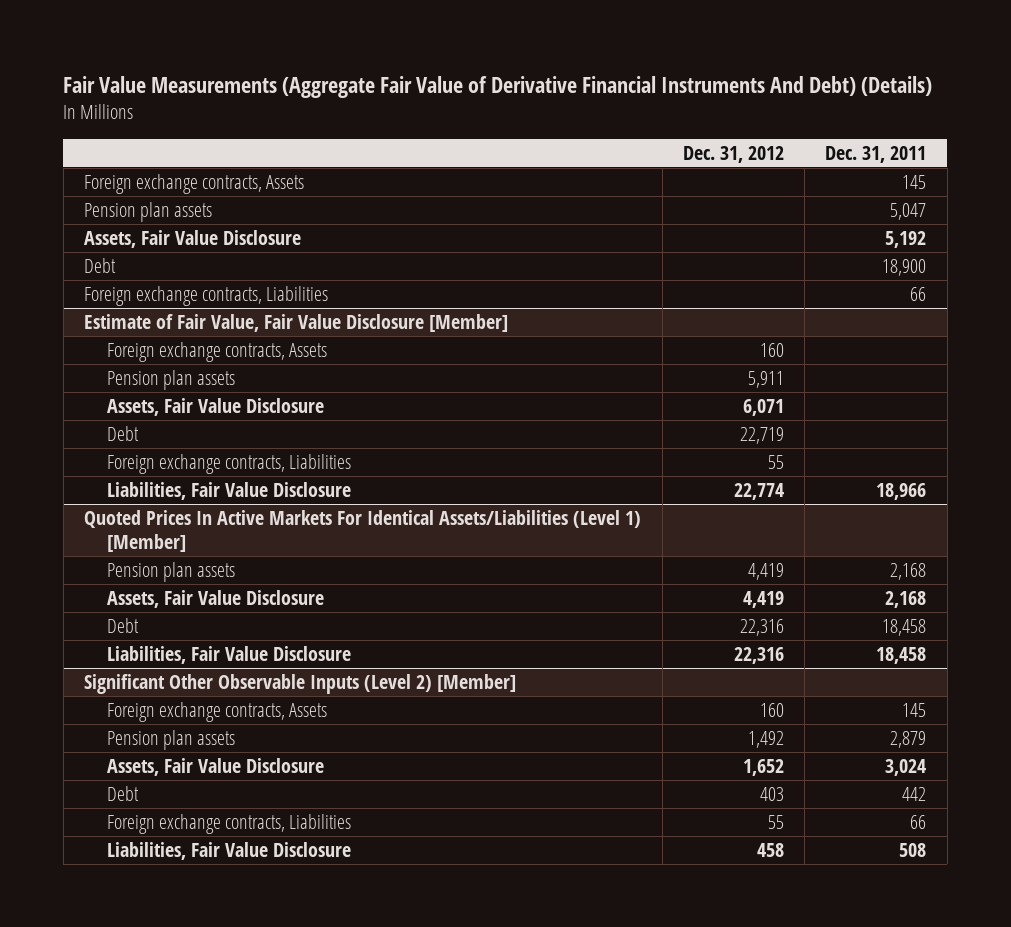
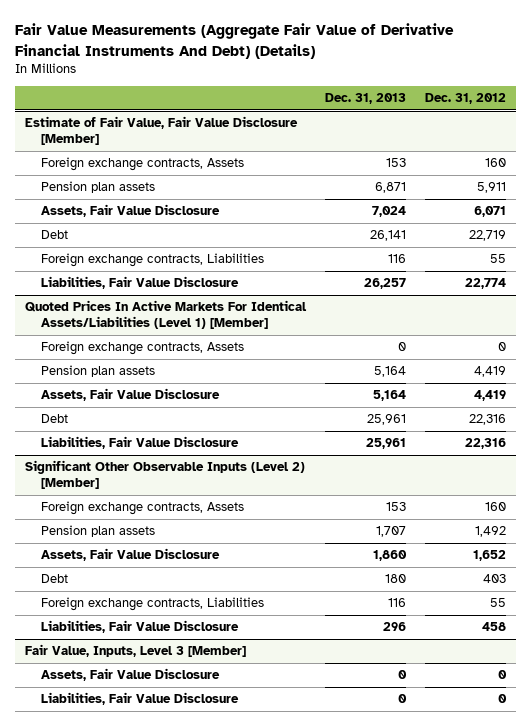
- | Dec. 31, 2012 | Dec. 31, 2011
+ | Dec. 31, 2013 | Dec. 31, 2012
- Foreign exchange contracts, Assets | | 145
- Pension plan assets | | 5,047
- Assets, Fair Value Disclosure | | 5,192
- Debt | | 18,900
- Foreign exchange contracts, Liabilities | | 66
@ Quoted Prices In Active Markets For Identical Assets/Liabilities (Level 1) [Member]
+ Foreign exchange contracts, Assets | 0 | 0
+ Fair Value, Inputs, Level 3 [Member]
+ Assets, Fair Value Disclosure | 0 | 0
+ Liabilities, Fair Value Disclosure | 0 | 0

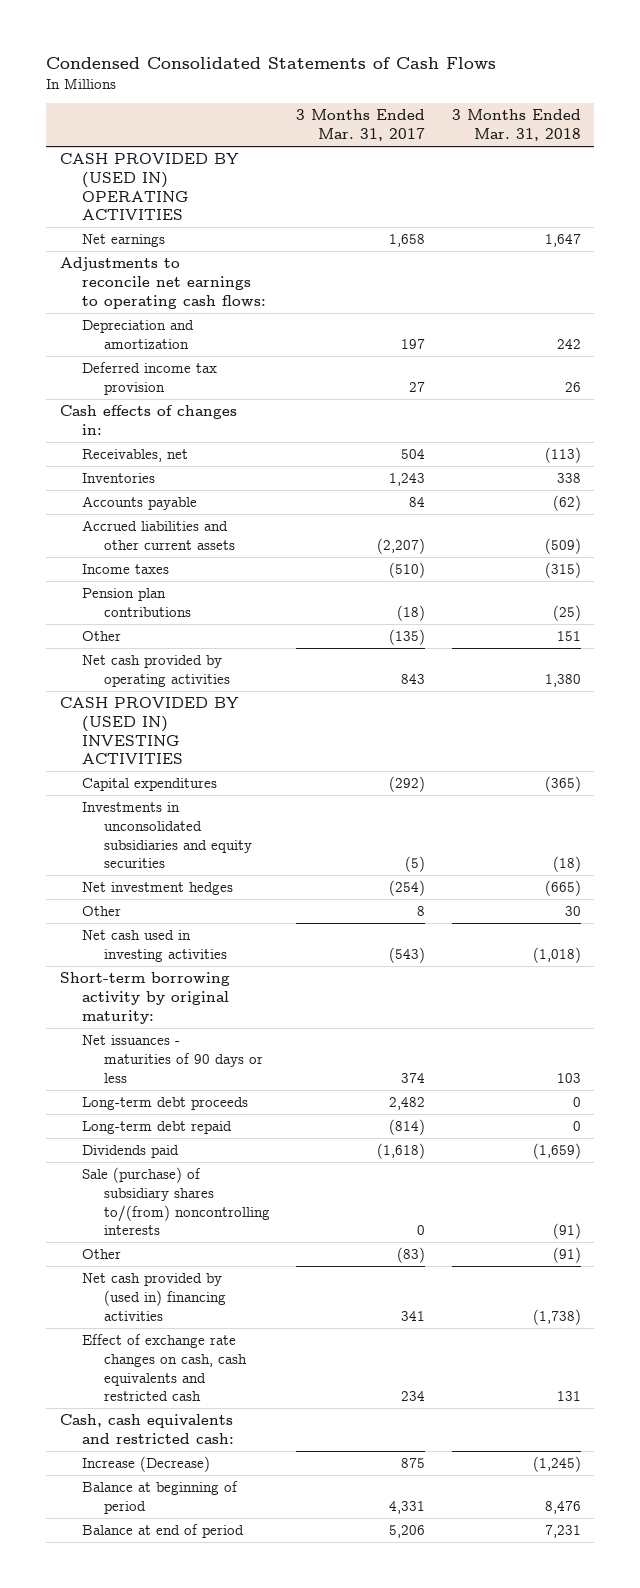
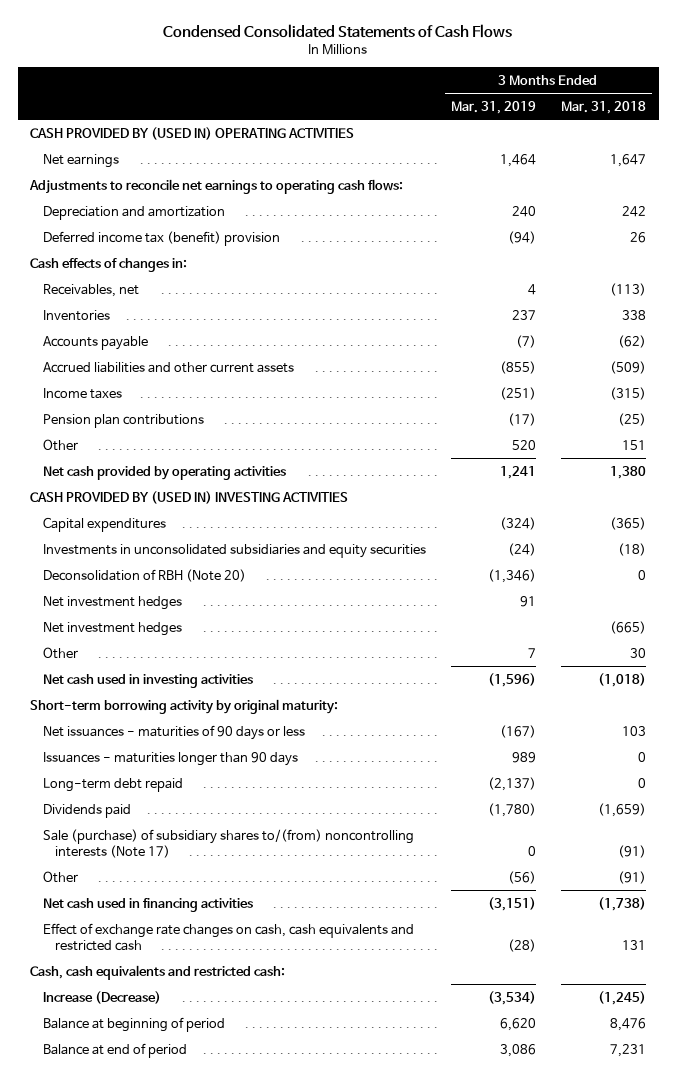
- | 3 Months Ended Mar. 31, 2017 | 3 Months Ended Mar. 31, 2018
+ | 3 Months Ended Mar. 31, 2019 | 3 Months Ended Mar. 31, 2018
- Deferred income tax provision | 27 | 26
+ Deferred income tax (benefit) provision | (94) | 26
+ Deconsolidation of RBH (Note 20) | (1,346) | 0
+ Net investment hedges | 91 |
- Long-term debt proceeds | 2,482 | 0
+ Issuances - maturities longer than 90 days | 989 | 0
- Sale (purchase) of subsidiary shares to/(from) noncontrolling interests | 0 | (91)
+ Sale (purchase) of subsidiary shares to/(from) noncontrolling interests (Note 17) | 0 | (91)
- Net cash provided by (used in) financing activities | 341 | (1,738)
+ Net cash used in financing activities | (3,151) | (1,738)

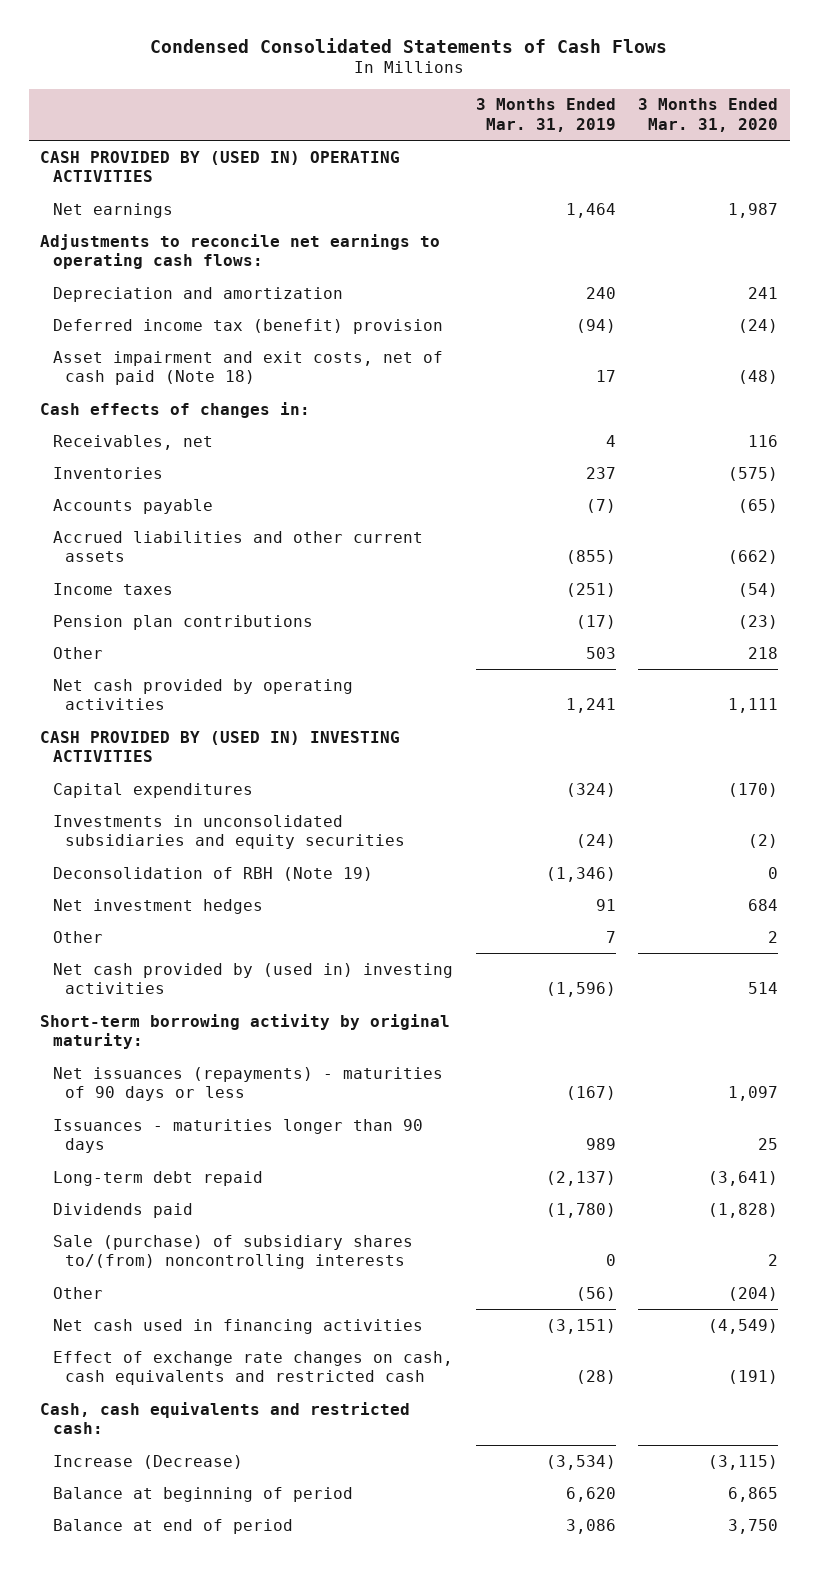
- | 3 Months Ended Mar. 31, 2019 | 3 Months Ended Mar. 31, 2018
+ | 3 Months Ended Mar. 31, 2019 | 3 Months Ended Mar. 31, 2020
+ Asset impairment and exit costs, net of cash paid (Note 18) | 17 | (48)
- Other | 520 | 151
+ Other | 503 | 218
- Deconsolidation of RBH (Note 20) | (1,346) | 0
+ Deconsolidation of RBH (Note 19) | (1,346) | 0
- Net investment hedges | | (665)
- Net cash used in investing activities | (1,596) | (1,018)
+ Net cash provided by (used in) investing activities | (1,596) | 514
- Net issuances - maturities of 90 days or less | (167) | 103
+ Net issuances (repayments) - maturities of 90 days or less | (167) | 1,097
- Sale (purchase) of subsidiary shares to/(from) noncontrolling interests (Note 17) | 0 | (91)
+ Sale (purchase) of subsidiary shares to/(from) noncontrolling interests | 0 | 2

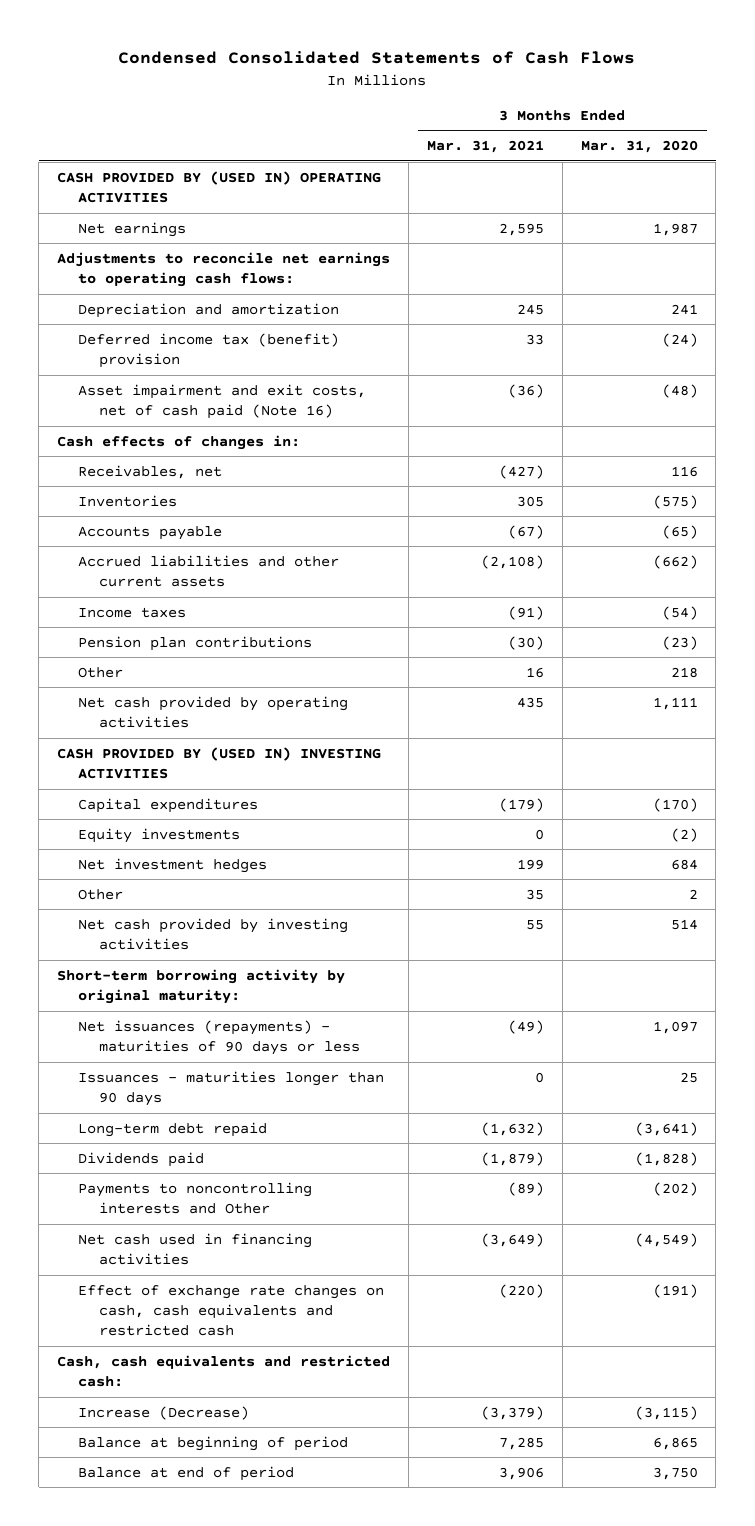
- | 3 Months Ended Mar. 31, 2019 | 3 Months Ended Mar. 31, 2020
+ | 3 Months Ended Mar. 31, 2021 | 3 Months Ended Mar. 31, 2020
- Asset impairment and exit costs, net of cash paid (Note 18) | 17 | (48)
+ Asset impairment and exit costs, net of cash paid (Note 16) | (36) | (48)
- Investments in unconsolidated subsidiaries and equity securities | (24) | (2)
- Deconsolidation of RBH (Note 19) | (1,346) | 0
+ Equity investments | 0 | (2)
- Net cash provided by (used in) investing activities | (1,596) | 514
+ Net cash provided by investing activities | 55 | 514
- Sale (purchase) of subsidiary shares to/(from) noncontrolling interests | 0 | 2
- Other | (56) | (204)
+ Payments to noncontrolling interests and Other | (89) | (202)

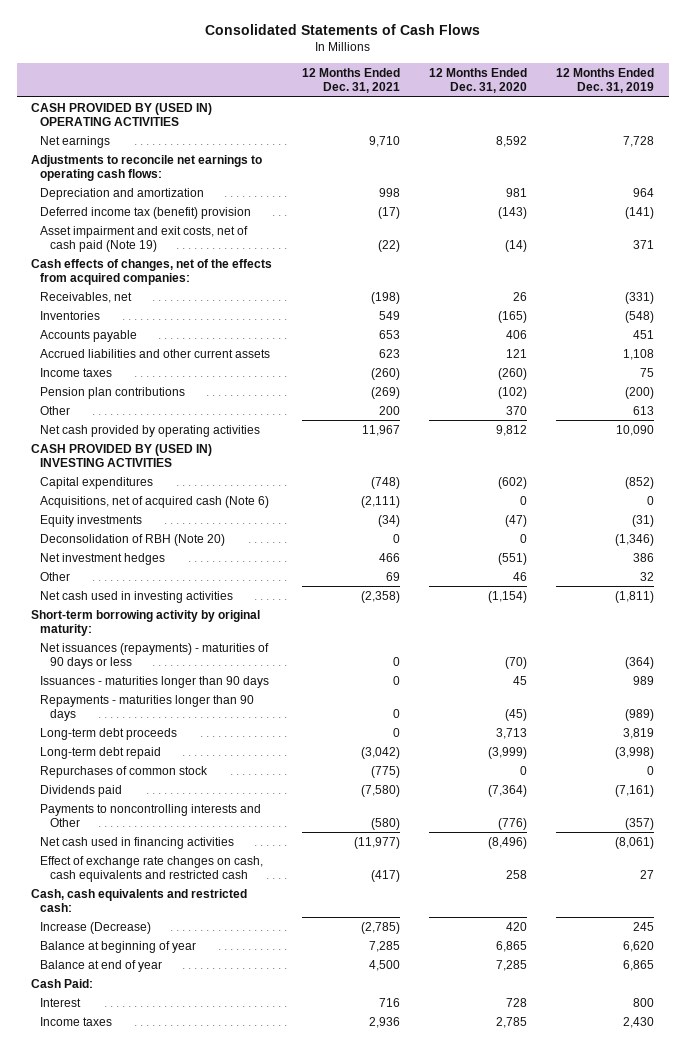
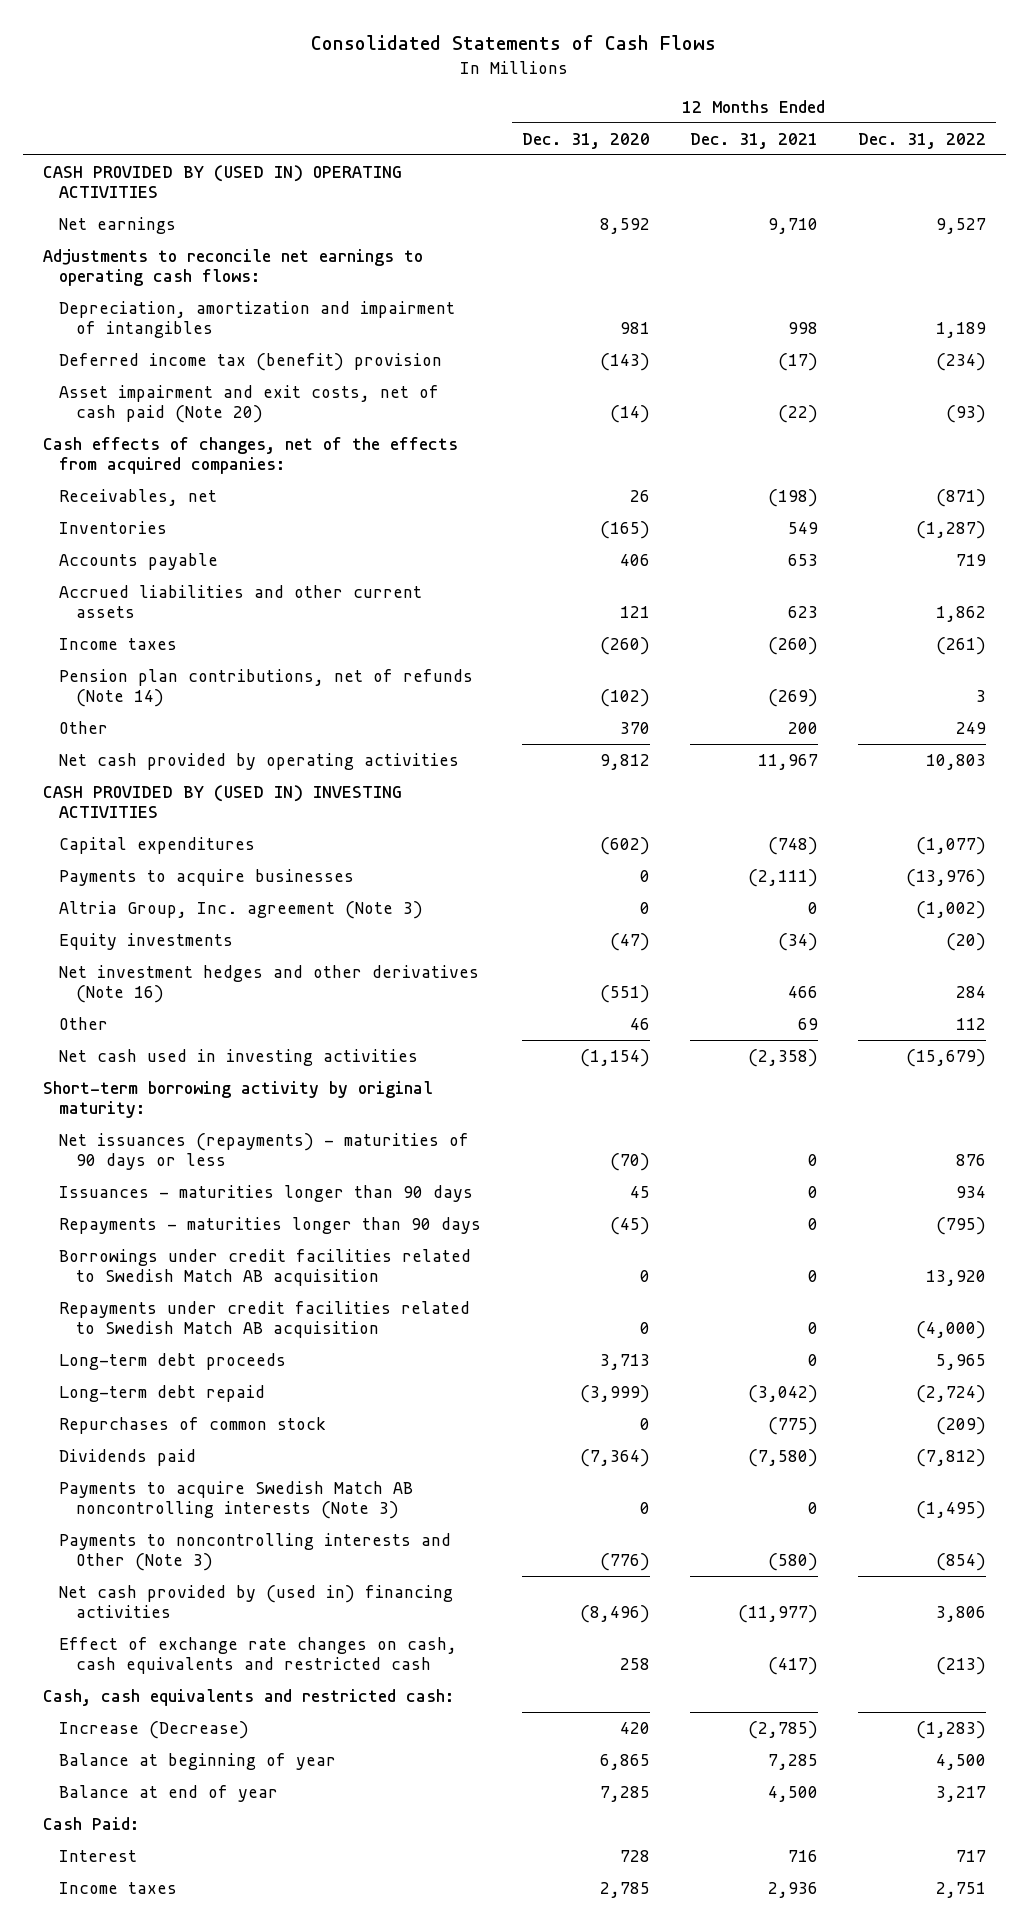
- | 12 Months Ended Dec. 31, 2021 | 12 Months Ended Dec. 31, 2020 | 12 Months Ended Dec. 31, 2019
+ | 12 Months Ended Dec. 31, 2020 | 12 Months Ended Dec. 31, 2021 | 12 Months Ended Dec. 31, 2022
- Depreciation and amortization | 998 | 981 | 964
+ Depreciation, amortization and impairment of intangibles | 981 | 998 | 1,189
- Asset impairment and exit costs, net of cash paid (Note 19) | (22) | (14) | 371
+ Asset impairment and exit costs, net of cash paid (Note 20) | (14) | (22) | (93)
- Pension plan contributions | (269) | (102) | (200)
+ Pension plan contributions, net of refunds (Note 14) | (102) | (269) | 3
- Acquisitions, net of acquired cash (Note 6) | (2,111) | 0 | 0
+ Payments to acquire businesses | 0 | (2,111) | (13,976)
+ Altria Group, Inc. agreement (Note 3) | 0 | 0 | (1,002)
- Deconsolidation of RBH (Note 20) | 0 | 0 | (1,346)
- Net investment hedges | 466 | (551) | 386
+ Net investment hedges and other derivatives (Note 16) | (551) | 466 | 284
+ Borrowings under credit facilities related to Swedish Match AB acquisition | 0 | 0 | 13,920
+ Repayments under credit facilities related to Swedish Match AB acquisition | 0 | 0 | (4,000)
- Payments to noncontrolling interests and Other | (580) | (776) | (357)
- Net cash used in financing activities | (11,977) | (8,496) | (8,061)
+ Payments to acquire Swedish Match AB noncontrolling interests (Note 3) | 0 | 0 | (1,495)
+ Payments to noncontrolling interests and Other (Note 3) | (776) | (580) | (854)
+ Net cash provided by (used in) financing activities | (8,496) | (11,977) | 3,806

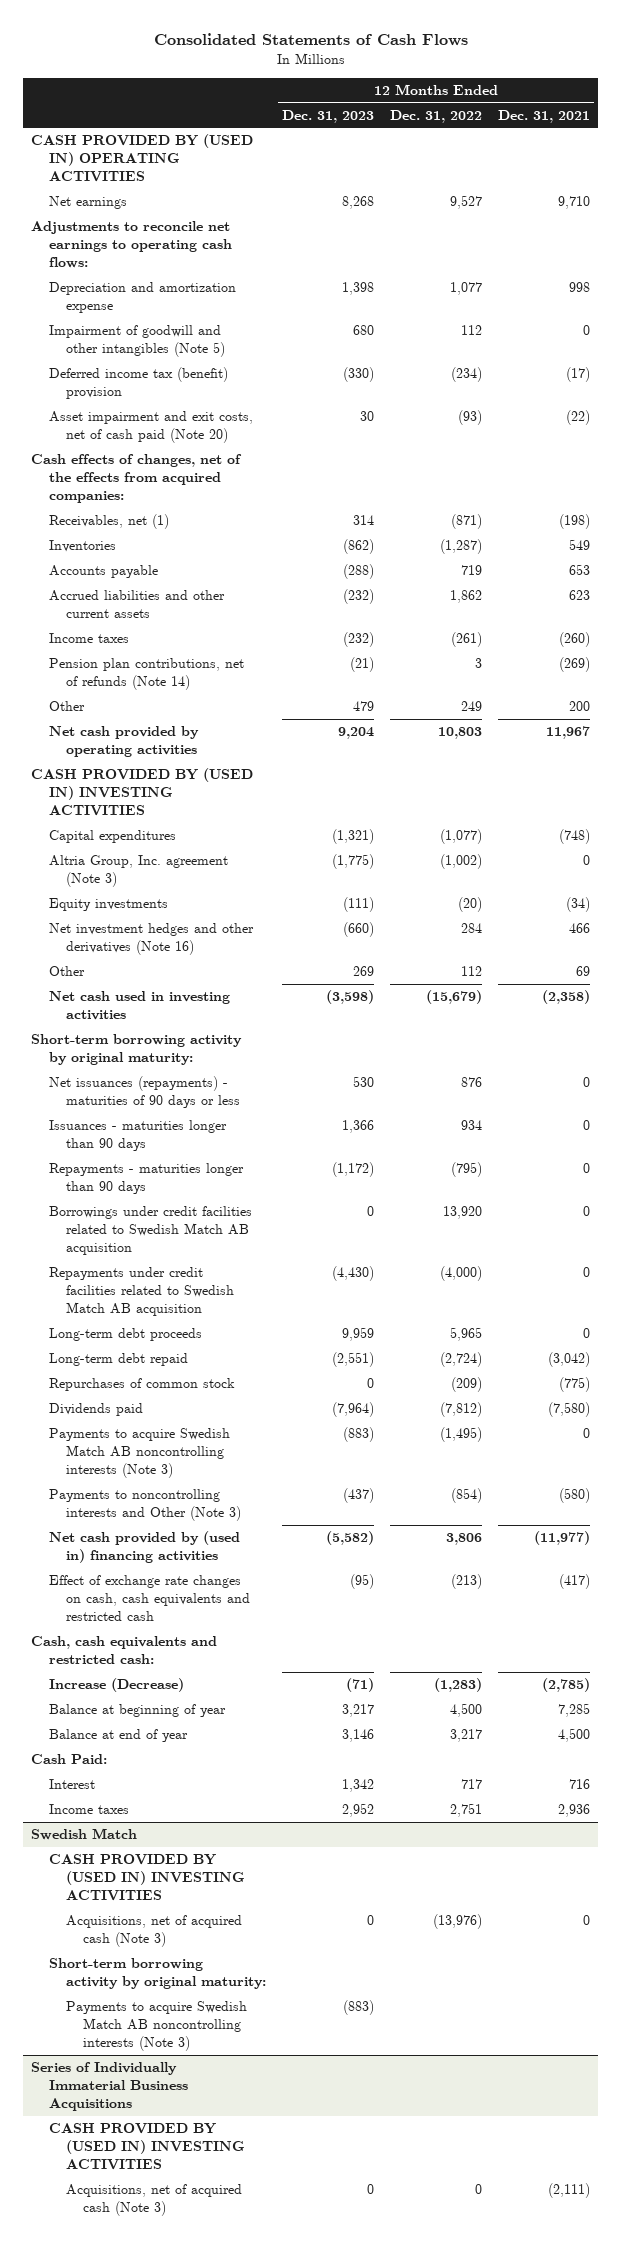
- | 12 Months Ended Dec. 31, 2020 | 12 Months Ended Dec. 31, 2021 | 12 Months Ended Dec. 31, 2022
+ | 12 Months Ended Dec. 31, 2023 | 12 Months Ended Dec. 31, 2022 | 12 Months Ended Dec. 31, 2021
- Depreciation, amortization and impairment of intangibles | 981 | 998 | 1,189
+ Depreciation and amortization expense | 1,398 | 1,077 | 998
+ Impairment of goodwill and other intangibles (Note 5) | 680 | 112 | 0
- Receivables, net | 26 | (198) | (871)
+ Receivables, net (1) | 314 | (871) | (198)
- Payments to acquire businesses | 0 | (2,111) | (13,976)
+ Swedish Match
+ CASH PROVIDED BY (USED IN) INVESTING ACTIVITIES
+ Acquisitions, net of acquired cash (Note 3) | 0 | (13,976) | 0
+ Short-term borrowing activity by original maturity:
+ Payments to acquire Swedish Match AB noncontrolling interests (Note 3) | (883) | |
+ Series of Individually Immaterial Business Acquisitions
+ CASH PROVIDED BY (USED IN) INVESTING ACTIVITIES
+ Acquisitions, net of acquired cash (Note 3) | 0 | 0 | (2,111)

